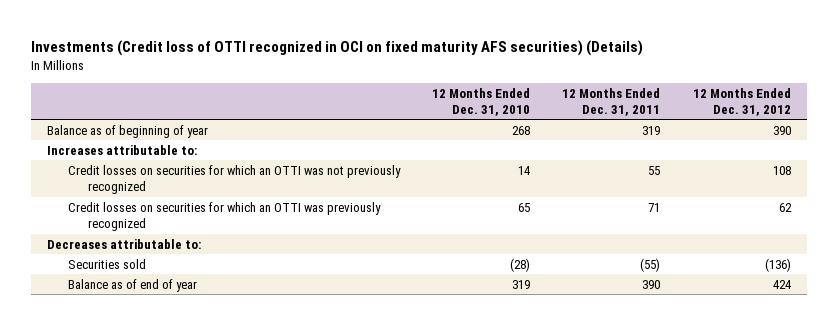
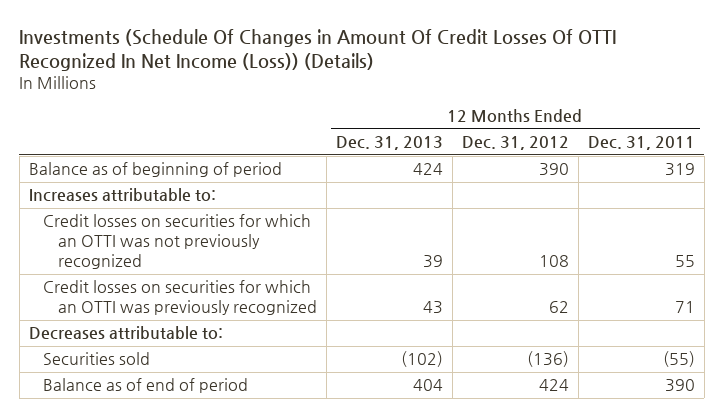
- Investments (Credit loss of OTTI recognized in OCI on fixed maturity AFS securities) (Details)
+ Investments (Schedule Of Changes in Amount Of Credit Losses Of OTTI Recognized In Net Income (Loss)) (Details)
- | 12 Months Ended Dec. 31, 2010 | 12 Months Ended Dec. 31, 2011 | 12 Months Ended Dec. 31, 2012
+ | 12 Months Ended Dec. 31, 2013 | 12 Months Ended Dec. 31, 2012 | 12 Months Ended Dec. 31, 2011
- Balance as of beginning of year | 268 | 319 | 390
+ Balance as of beginning of period | 424 | 390 | 319
- Balance as of end of year | 319 | 390 | 424
+ Balance as of end of period | 404 | 424 | 390

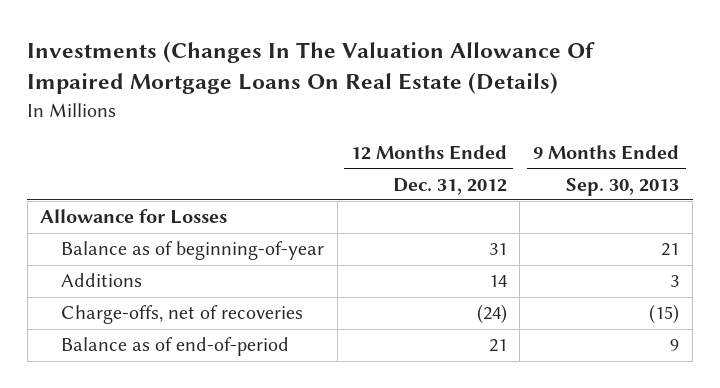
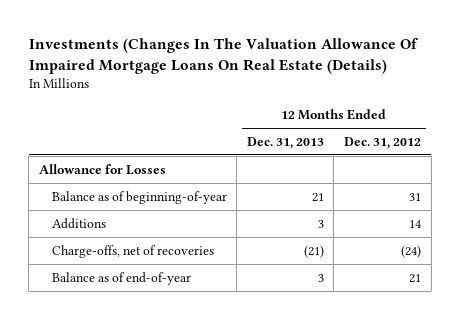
- | 12 Months Ended Dec. 31, 2012 | 9 Months Ended Sep. 30, 2013
+ | 12 Months Ended Dec. 31, 2013 | 12 Months Ended Dec. 31, 2012
- Balance as of end-of-period | 21 | 9
+ Balance as of end-of-year | 3 | 21

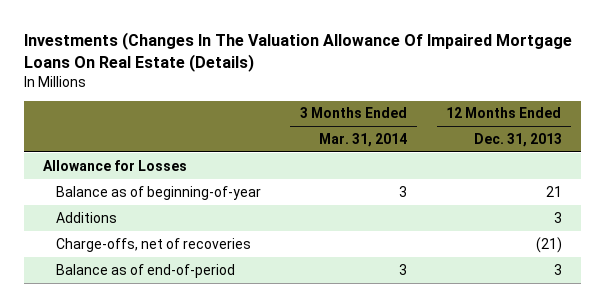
- | 12 Months Ended Dec. 31, 2013 | 12 Months Ended Dec. 31, 2012
+ | 3 Months Ended Mar. 31, 2014 | 12 Months Ended Dec. 31, 2013
- Balance as of end-of-year | 3 | 21
+ Balance as of end-of-period | 3 | 3

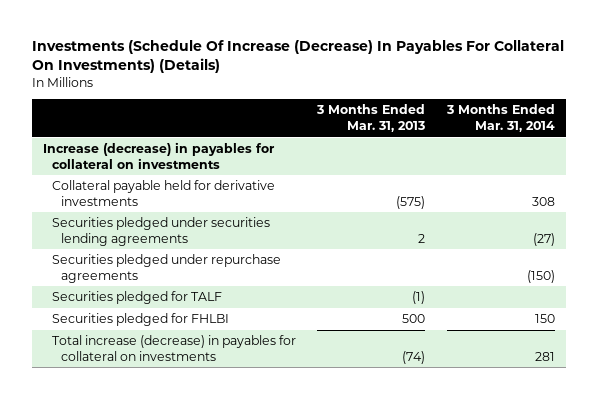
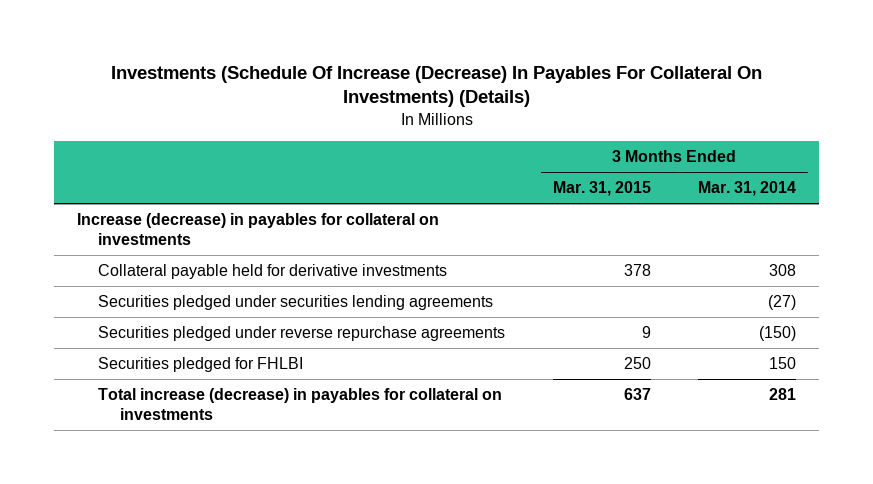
- | 3 Months Ended Mar. 31, 2013 | 3 Months Ended Mar. 31, 2014
+ | 3 Months Ended Mar. 31, 2015 | 3 Months Ended Mar. 31, 2014
- Securities pledged under repurchase agreements | | (150)
- Securities pledged for TALF | (1) |
+ Securities pledged under reverse repurchase agreements | 9 | (150)

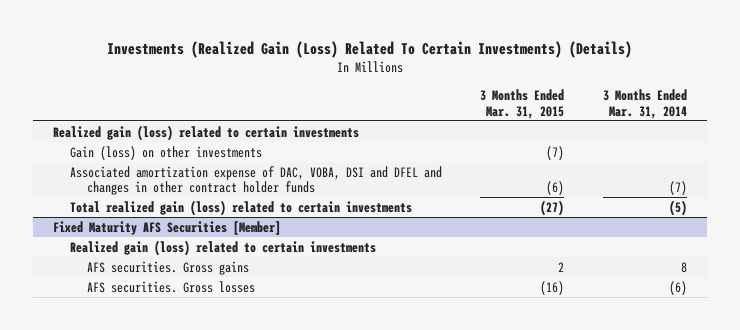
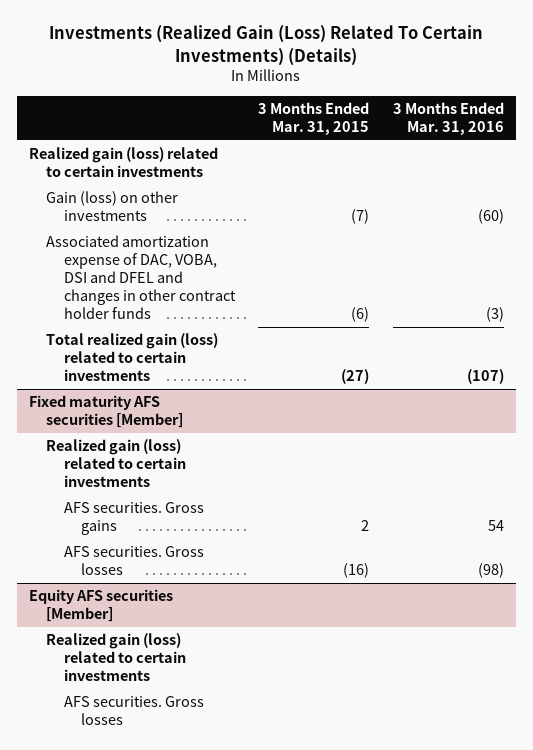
- | 3 Months Ended Mar. 31, 2015 | 3 Months Ended Mar. 31, 2014
+ | 3 Months Ended Mar. 31, 2015 | 3 Months Ended Mar. 31, 2016
- Fixed Maturity AFS Securities [Member]
+ Fixed maturity AFS securities [Member]
+ Equity AFS securities [Member]
+ Realized gain (loss) related to certain investments
+ AFS securities. Gross losses

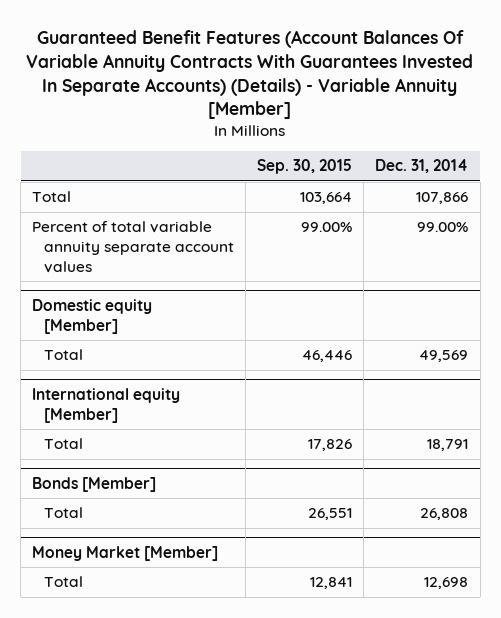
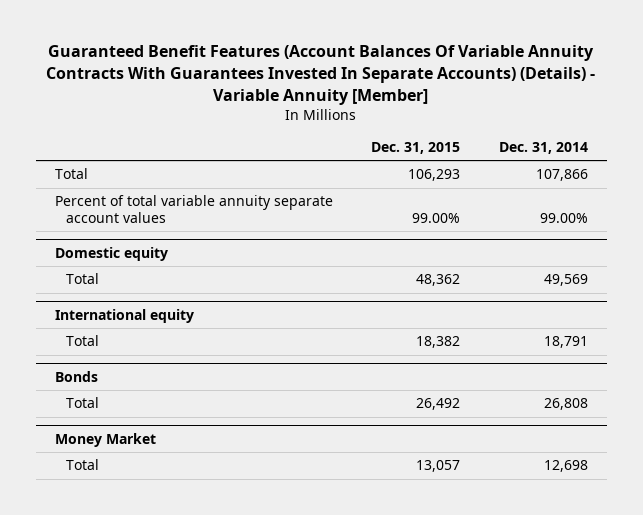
- | Sep. 30, 2015 | Dec. 31, 2014
+ | Dec. 31, 2015 | Dec. 31, 2014
- Domestic equity [Member]
+ Domestic equity
- International equity [Member]
+ International equity
- Bonds [Member]
+ Bonds
- Money Market [Member]
+ Money Market

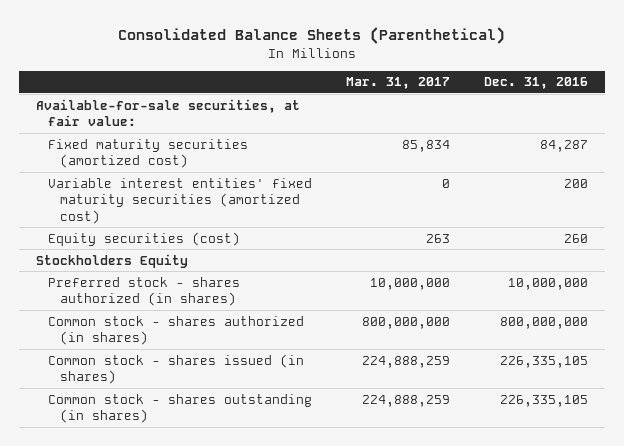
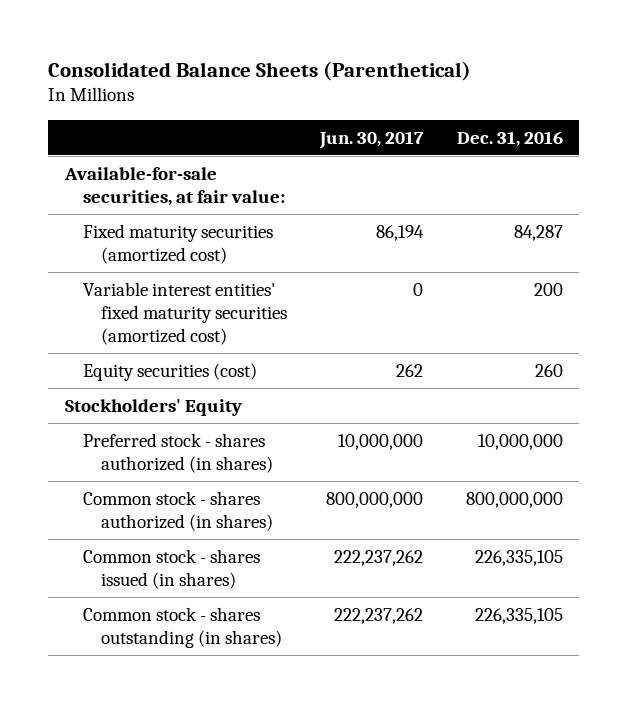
- | Mar. 31, 2017 | Dec. 31, 2016
+ | Jun. 30, 2017 | Dec. 31, 2016
- Stockholders Equity
+ Stockholders' Equity

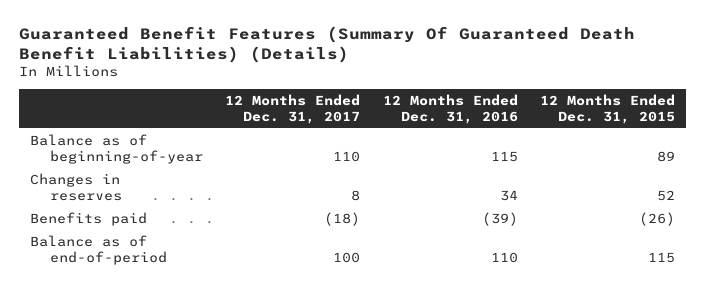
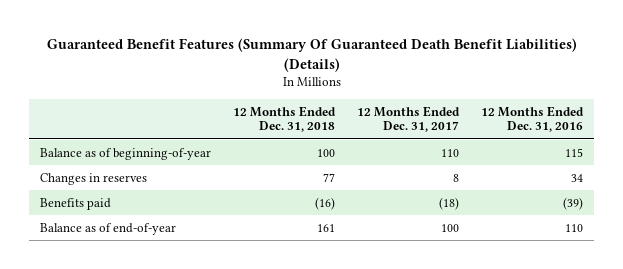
- | 12 Months Ended Dec. 31, 2017 | 12 Months Ended Dec. 31, 2016 | 12 Months Ended Dec. 31, 2015
+ | 12 Months Ended Dec. 31, 2018 | 12 Months Ended Dec. 31, 2017 | 12 Months Ended Dec. 31, 2016
- Balance as of end-of-period | 100 | 110 | 115
+ Balance as of end-of-year | 161 | 100 | 110

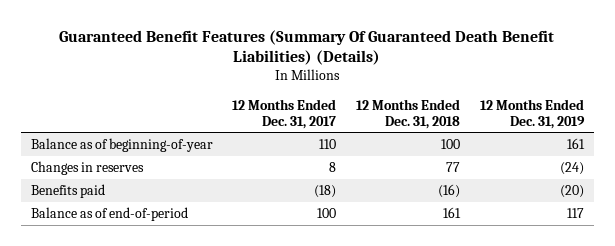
- | 12 Months Ended Dec. 31, 2018 | 12 Months Ended Dec. 31, 2017 | 12 Months Ended Dec. 31, 2016
+ | 12 Months Ended Dec. 31, 2017 | 12 Months Ended Dec. 31, 2018 | 12 Months Ended Dec. 31, 2019
- Balance as of end-of-year | 161 | 100 | 110
+ Balance as of end-of-period | 100 | 161 | 117

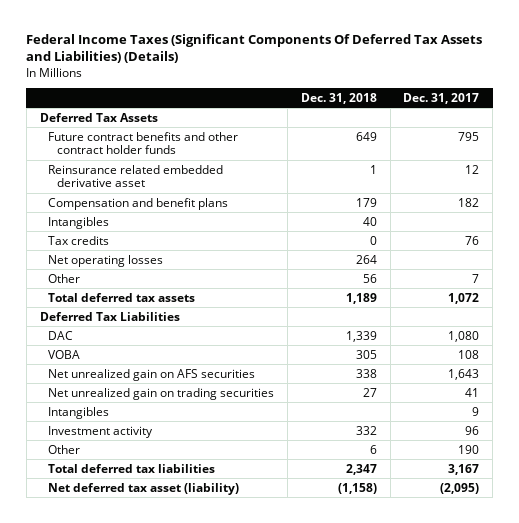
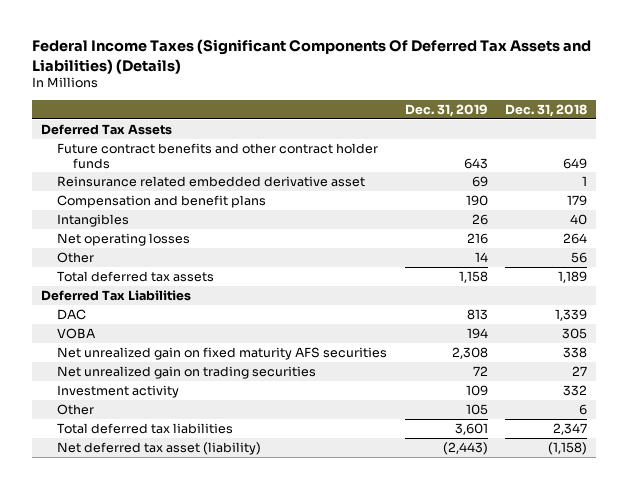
- | Dec. 31, 2018 | Dec. 31, 2017
+ | Dec. 31, 2019 | Dec. 31, 2018
- Tax credits | 0 | 76
- Net unrealized gain on AFS securities | 338 | 1,643
+ Net unrealized gain on fixed maturity AFS securities | 2,308 | 338
- Intangibles | | 9

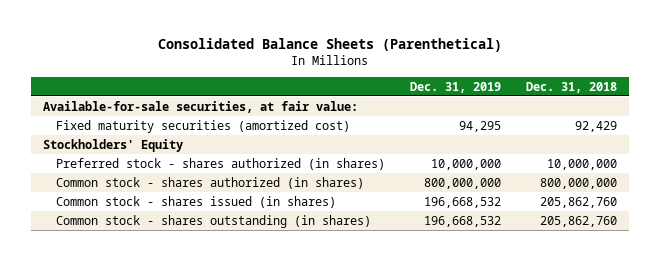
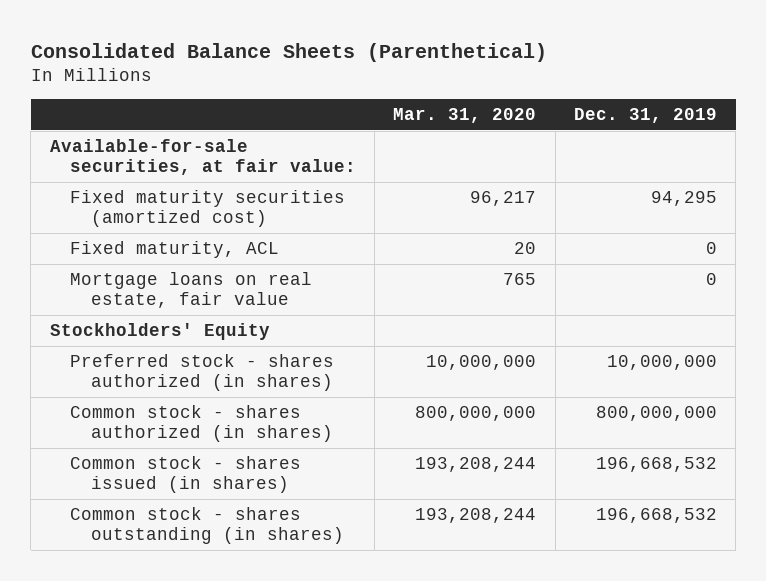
- | Dec. 31, 2019 | Dec. 31, 2018
+ | Mar. 31, 2020 | Dec. 31, 2019
+ Fixed maturity, ACL | 20 | 0
+ Mortgage loans on real estate, fair value | 765 | 0

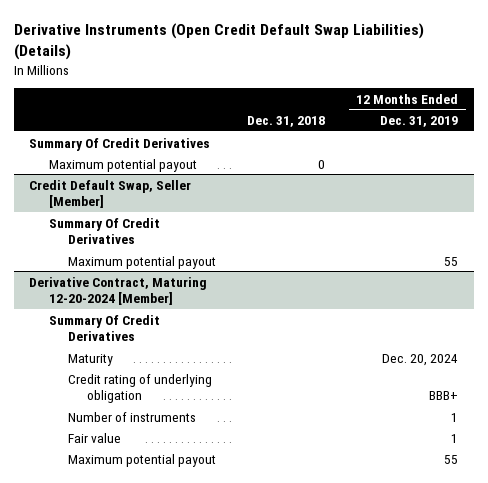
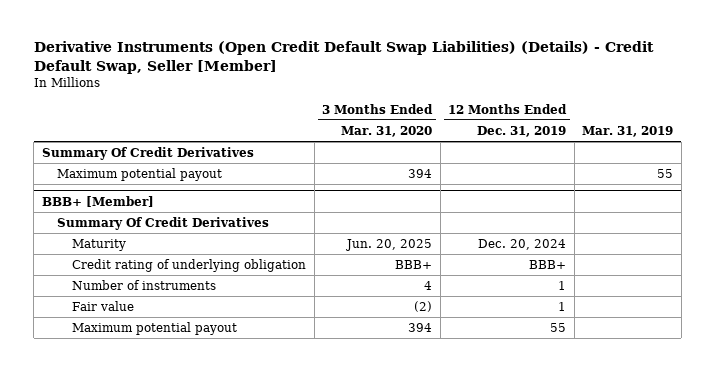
- Derivative Instruments (Open Credit Default Swap Liabilities) (Details)
+ Derivative Instruments (Open Credit Default Swap Liabilities) (Details) - Credit Default Swap, Seller [Member]
- | Dec. 31, 2018 | 12 Months Ended Dec. 31, 2019
+ | 3 Months Ended Mar. 31, 2020 | 12 Months Ended Dec. 31, 2019 | Mar. 31, 2019
- Credit Default Swap, Seller [Member]
- Summary Of Credit Derivatives
- Maximum potential payout | | 55
- Derivative Contract, Maturing 12-20-2024 [Member]
+ BBB+ [Member]

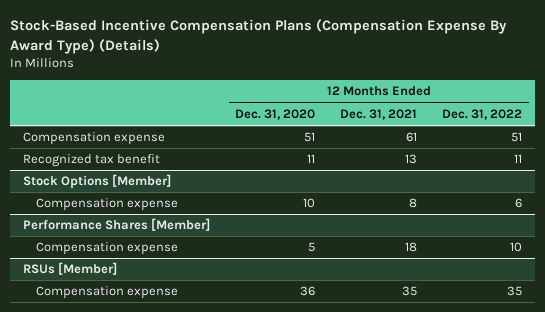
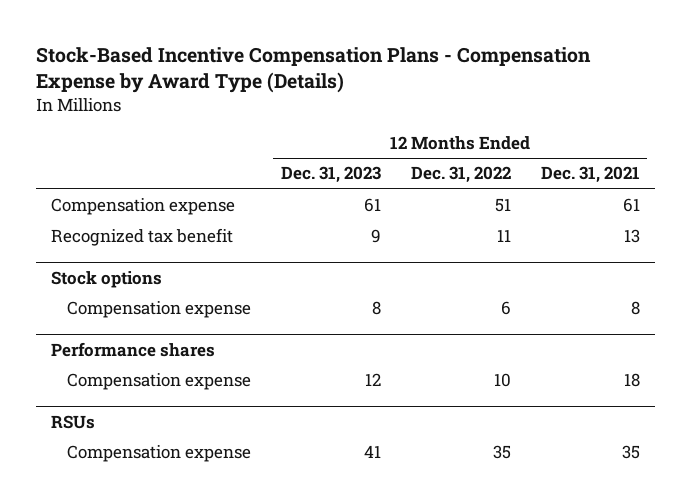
- Stock-Based Incentive Compensation Plans (Compensation Expense By Award Type) (Details)
+ Stock-Based Incentive Compensation Plans - Compensation Expense by Award Type (Details)
- | 12 Months Ended Dec. 31, 2020 | 12 Months Ended Dec. 31, 2021 | 12 Months Ended Dec. 31, 2022
+ | 12 Months Ended Dec. 31, 2023 | 12 Months Ended Dec. 31, 2022 | 12 Months Ended Dec. 31, 2021
- Stock Options [Member]
+ Stock options
- Performance Shares [Member]
+ Performance shares
- RSUs [Member]
+ RSUs

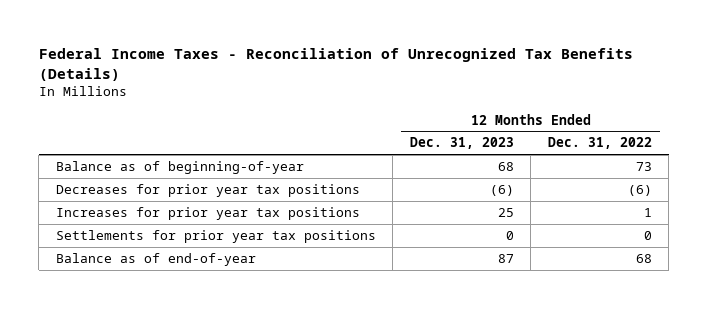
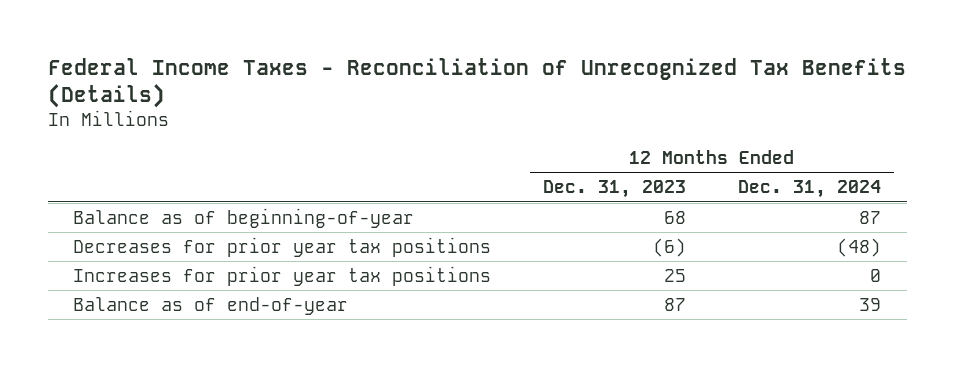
- | 12 Months Ended Dec. 31, 2023 | 12 Months Ended Dec. 31, 2022
+ | 12 Months Ended Dec. 31, 2023 | 12 Months Ended Dec. 31, 2024
- Settlements for prior year tax positions | 0 | 0

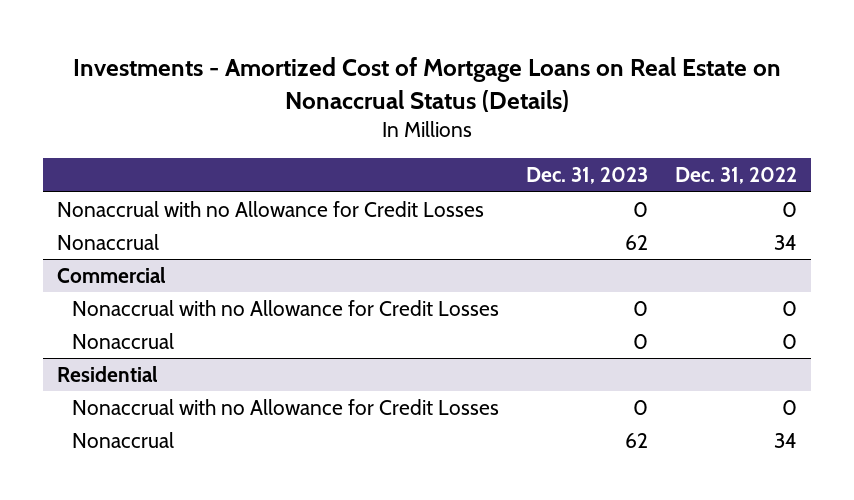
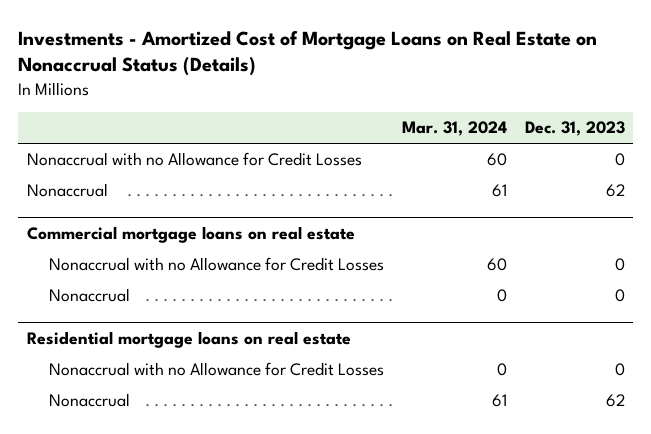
- | Dec. 31, 2023 | Dec. 31, 2022
+ | Mar. 31, 2024 | Dec. 31, 2023
- Commercial
+ Commercial mortgage loans on real estate
- Residential
+ Residential mortgage loans on real estate

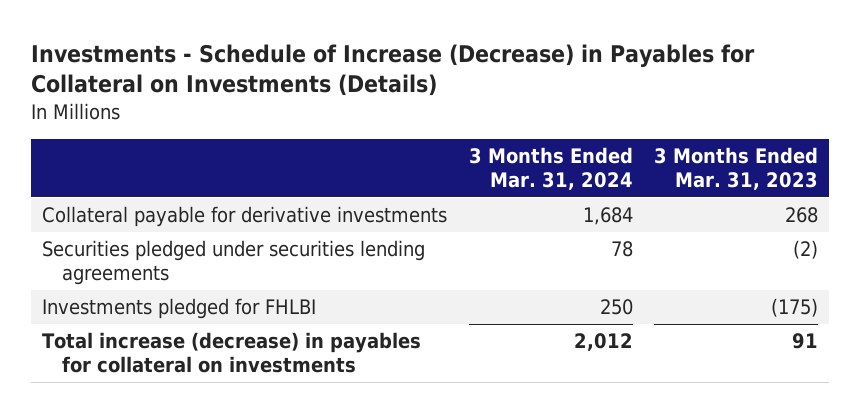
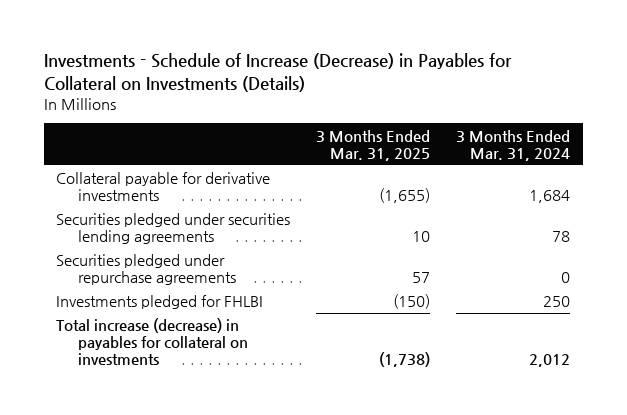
- | 3 Months Ended Mar. 31, 2024 | 3 Months Ended Mar. 31, 2023
+ | 3 Months Ended Mar. 31, 2025 | 3 Months Ended Mar. 31, 2024
+ Securities pledged under repurchase agreements | 57 | 0

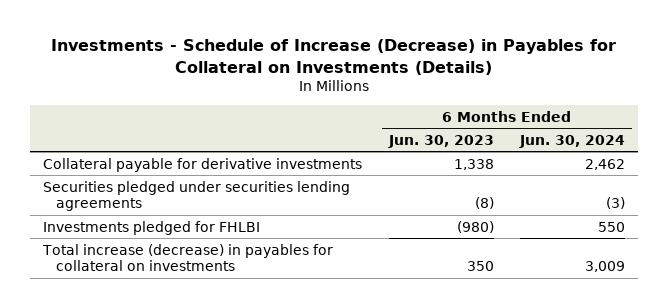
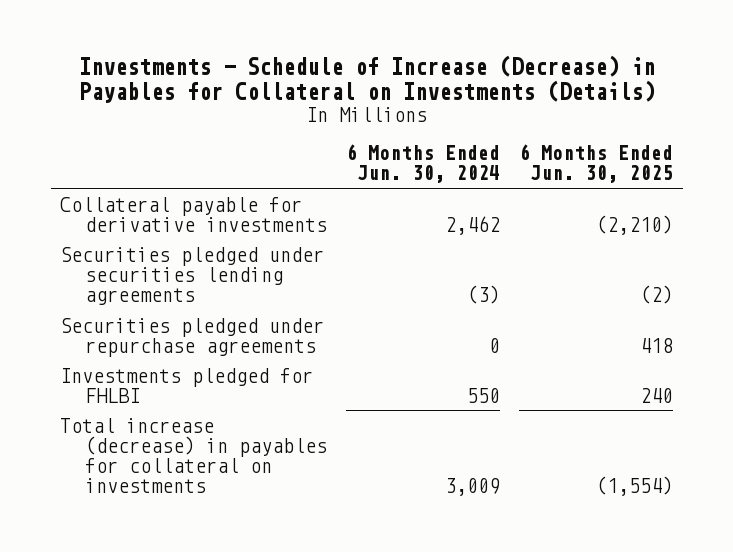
- | 6 Months Ended Jun. 30, 2023 | 6 Months Ended Jun. 30, 2024
+ | 6 Months Ended Jun. 30, 2024 | 6 Months Ended Jun. 30, 2025
+ Securities pledged under repurchase agreements | 0 | 418

